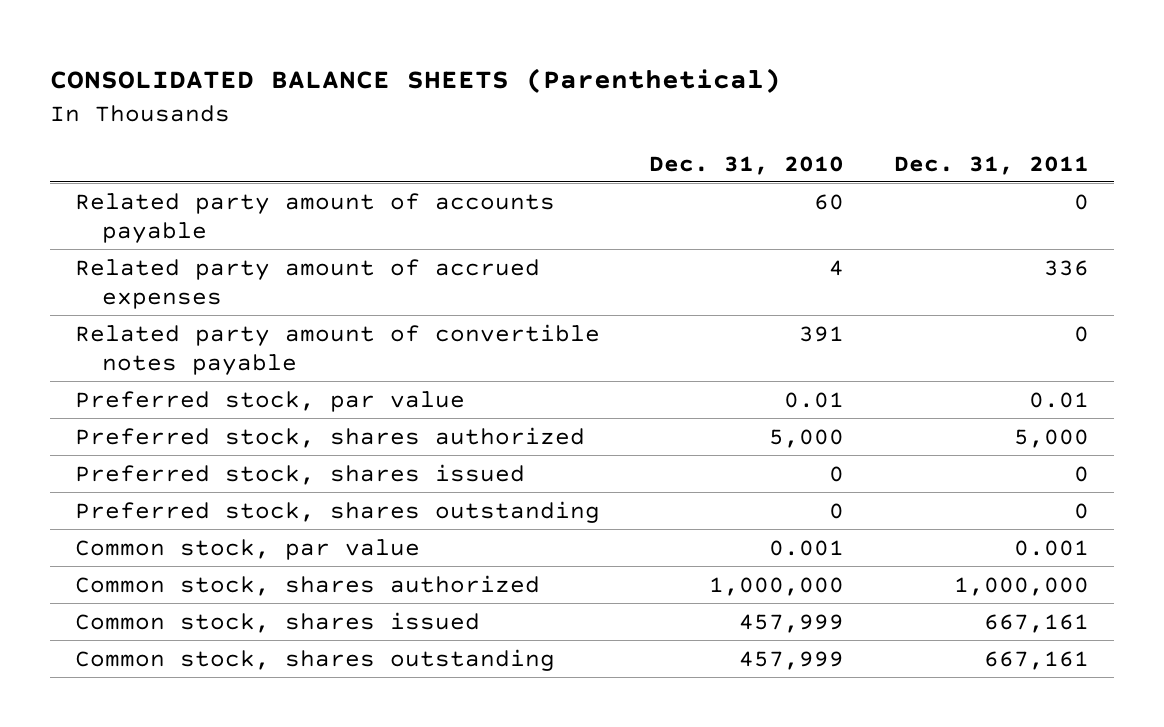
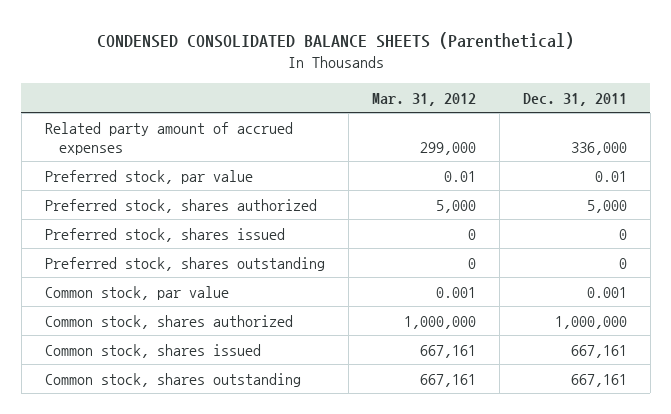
- CONSOLIDATED BALANCE SHEETS (Parenthetical)
+ CONDENSED CONSOLIDATED BALANCE SHEETS (Parenthetical)
- | Dec. 31, 2010 | Dec. 31, 2011
+ | Mar. 31, 2012 | Dec. 31, 2011
- Related party amount of accounts payable | 60 | 0
- Related party amount of accrued expenses | 4 | 336
- Related party amount of convertible notes payable | 391 | 0
+ Related party amount of accrued expenses | 299,000 | 336,000

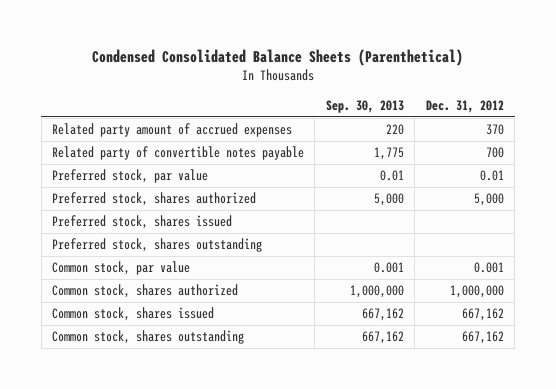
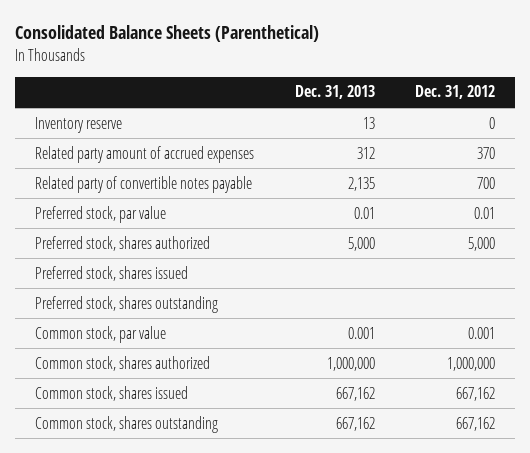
- Condensed Consolidated Balance Sheets (Parenthetical)
+ Consolidated Balance Sheets (Parenthetical)
- | Sep. 30, 2013 | Dec. 31, 2012
+ | Dec. 31, 2013 | Dec. 31, 2012
+ Inventory reserve | 13 | 0

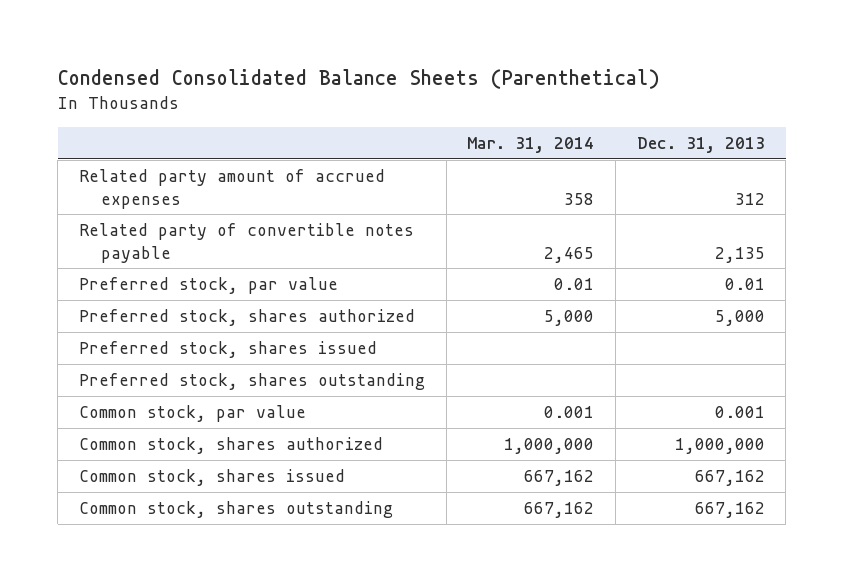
- Consolidated Balance Sheets (Parenthetical)
+ Condensed Consolidated Balance Sheets (Parenthetical)
- | Dec. 31, 2013 | Dec. 31, 2012
+ | Mar. 31, 2014 | Dec. 31, 2013
- Inventory reserve | 13 | 0

